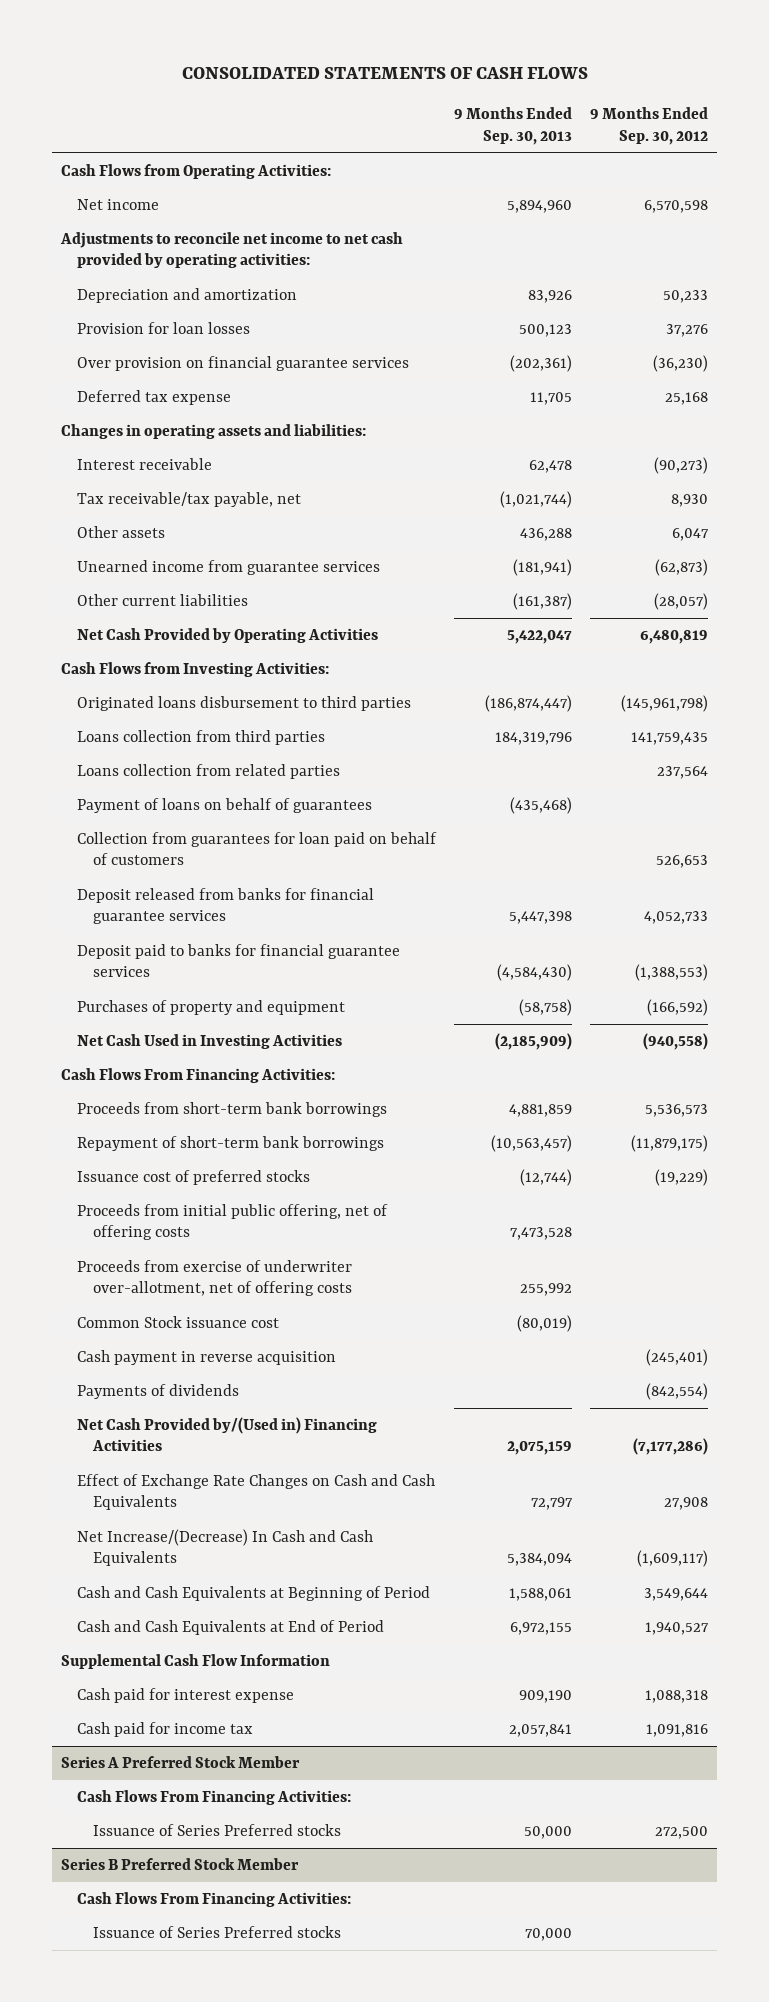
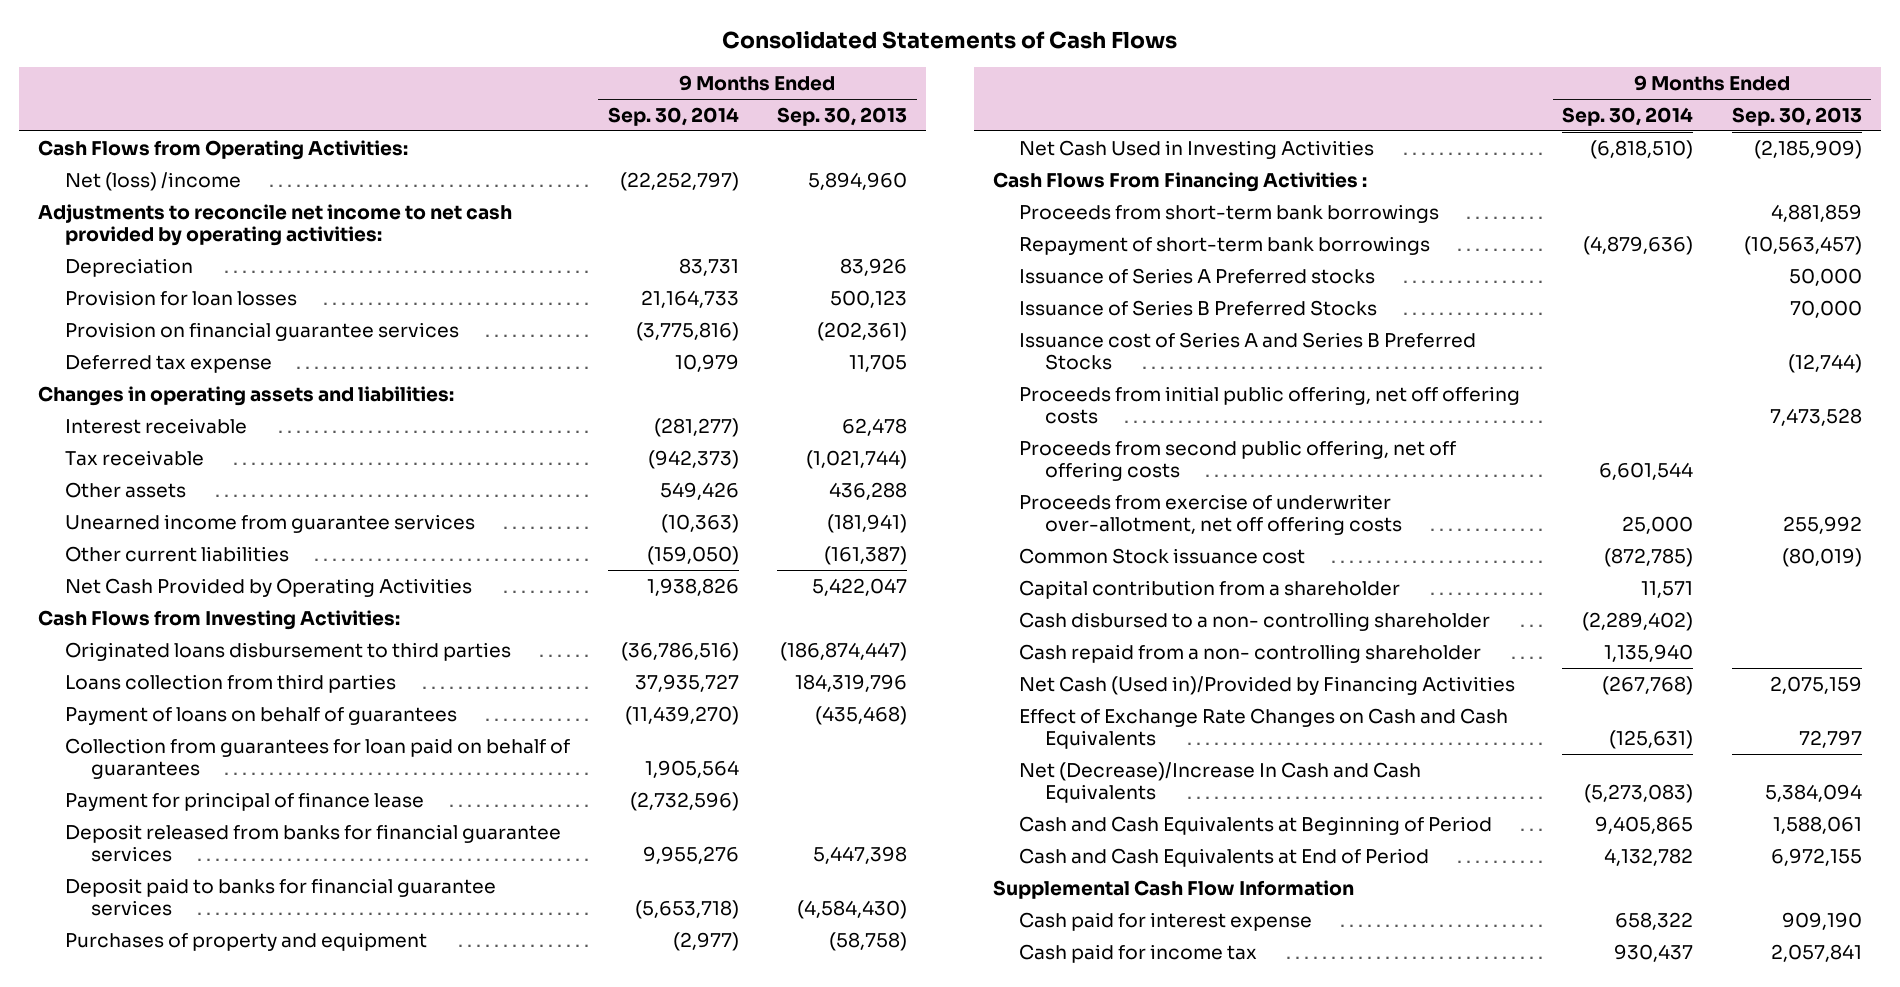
- CONSOLIDATED STATEMENTS OF CASH FLOWS
+ Consolidated Statements of Cash Flows
- | 9 Months Ended Sep. 30, 2013 | 9 Months Ended Sep. 30, 2012
+ | 9 Months Ended Sep. 30, 2014 | 9 Months Ended Sep. 30, 2013
- Net income | 5,894,960 | 6,570,598
+ Net (loss) /income | (22,252,797) | 5,894,960
- Depreciation and amortization | 83,926 | 50,233
+ Depreciation | 83,731 | 83,926
- Over provision on financial guarantee services | (202,361) | (36,230)
+ Provision on financial guarantee services | (3,775,816) | (202,361)
- Tax receivable/tax payable, net | (1,021,744) | 8,930
+ Tax receivable | (942,373) | (1,021,744)
- Loans collection from related parties | | 237,564
- Collection from guarantees for loan paid on behalf of customers | | 526,653
+ Collection from guarantees for loan paid on behalf of guarantees | 1,905,564 |
+ Payment for principal of finance lease | (2,732,596) |
- Cash Flows From Financing Activities:
+ Cash Flows From Financing Activities :
- Issuance cost of preferred stocks | (12,744) | (19,229)
- Proceeds from initial public offering, net of offering costs | 7,473,528 |
- Proceeds from exercise of underwriter over-allotment, net of offering costs | 255,992 |
+ Issuance of Series A Preferred stocks | | 50,000
+ Issuance of Series B Preferred Stocks | | 70,000
+ Issuance cost of Series A and Series B Preferred Stocks | | (12,744)
+ Proceeds from initial public offering, net off offering costs | | 7,473,528
+ Proceeds from second public offering, net off offering costs | 6,601,544 |
+ Proceeds from exercise of underwriter over-allotment, net off offering costs | 25,000 | 255,992
- Cash payment in reverse acquisition | | (245,401)
- Payments of dividends | | (842,554)
- Net Cash Provided by/(Used in) Financing Activities | 2,075,159 | (7,177,286)
+ Capital contribution from a shareholder | 11,571 |
+ Cash disbursed to a non- controlling shareholder | (2,289,402) |
+ Cash repaid from a non- controlling shareholder | 1,135,940 |
+ Net Cash (Used in)/Provided by Financing Activities | (267,768) | 2,075,159
- Net Increase/(Decrease) In Cash and Cash Equivalents | 5,384,094 | (1,609,117)
+ Net (Decrease)/Increase In Cash and Cash Equivalents | (5,273,083) | 5,384,094
- Series A Preferred Stock Member
- Cash Flows From Financing Activities:
- Issuance of Series Preferred stocks | 50,000 | 272,500
- Series B Preferred Stock Member
- Cash Flows From Financing Activities:
- Issuance of Series Preferred stocks | 70,000 |

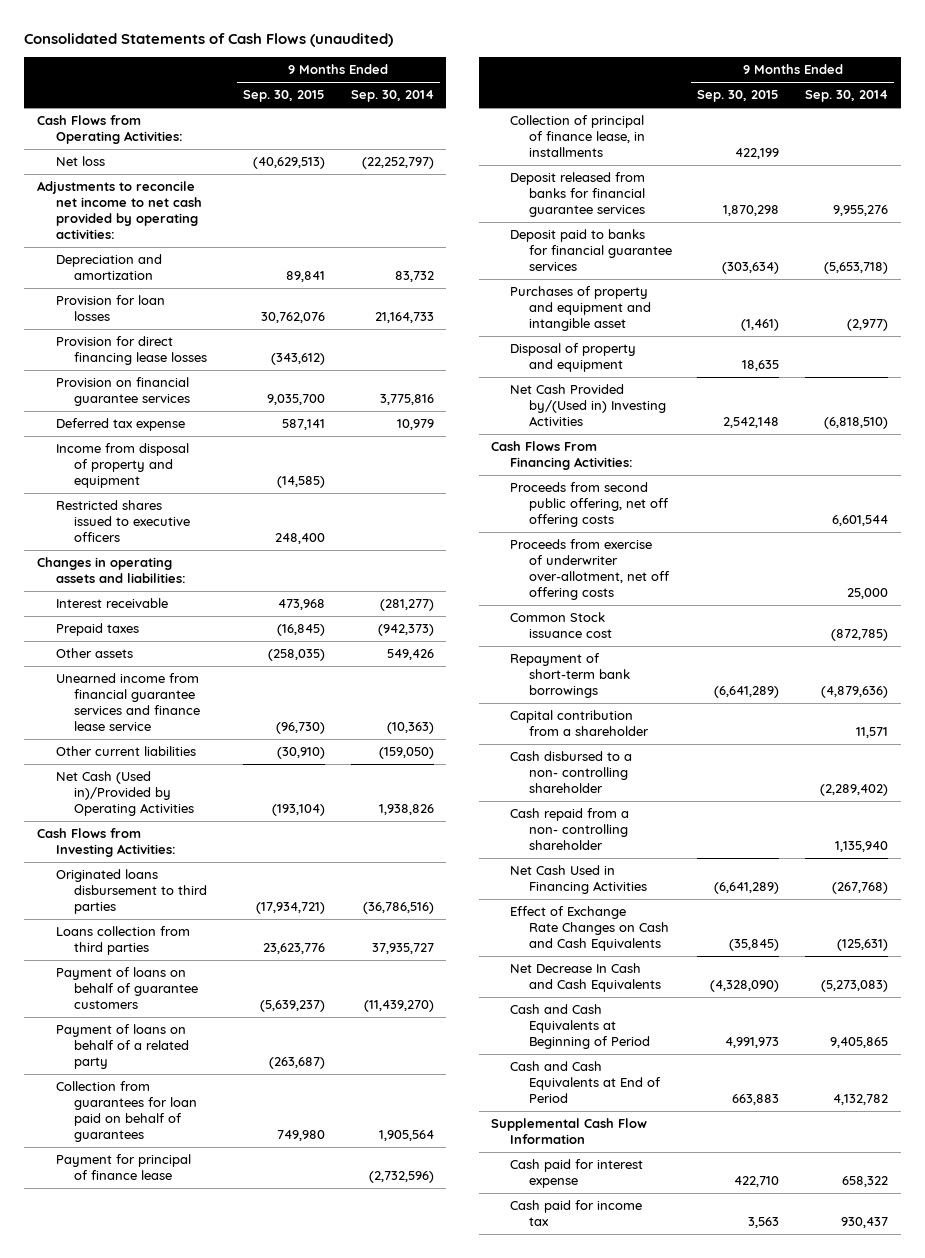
- Consolidated Statements of Cash Flows
+ Consolidated Statements of Cash Flows (unaudited)
- | 9 Months Ended Sep. 30, 2014 | 9 Months Ended Sep. 30, 2013
+ | 9 Months Ended Sep. 30, 2015 | 9 Months Ended Sep. 30, 2014
- Net (loss) /income | (22,252,797) | 5,894,960
+ Net loss | (40,629,513) | (22,252,797)
- Depreciation | 83,731 | 83,926
+ Depreciation and amortization | 89,841 | 83,732
- Provision on financial guarantee services | (3,775,816) | (202,361)
+ Provision for direct financing lease losses | (343,612) |
+ Provision on financial guarantee services | 9,035,700 | 3,775,816
+ Income from disposal of property and equipment | (14,585) |
+ Restricted shares issued to executive officers | 248,400 |
- Tax receivable | (942,373) | (1,021,744)
+ Prepaid taxes | (16,845) | (942,373)
- Unearned income from guarantee services | (10,363) | (181,941)
+ Unearned income from financial guarantee services and finance lease service | (96,730) | (10,363)
- Net Cash Provided by Operating Activities | 1,938,826 | 5,422,047
+ Net Cash (Used in)/Provided by Operating Activities | (193,104) | 1,938,826
- Payment of loans on behalf of guarantees | (11,439,270) | (435,468)
+ Payment of loans on behalf of guarantee customers | (5,639,237) | (11,439,270)
+ Payment of loans on behalf of a related party | (263,687) |
+ Collection of principal of finance lease, in installments | 422,199 |
- Purchases of property and equipment | (2,977) | (58,758)
- Net Cash Used in Investing Activities | (6,818,510) | (2,185,909)
- Cash Flows From Financing Activities :
- Proceeds from short-term bank borrowings | | 4,881,859
- Issuance of Series A Preferred stocks | | 50,000
- Issuance of Series B Preferred Stocks | | 70,000
- Issuance cost of Series A and Series B Preferred Stocks | | (12,744)
- Proceeds from initial public offering, net off offering costs | | 7,473,528
+ Purchases of property and equipment and intangible asset | (1,461) | (2,977)
+ Disposal of property and equipment | 18,635 |
+ Net Cash Provided by/(Used in) Investing Activities | 2,542,148 | (6,818,510)
+ Cash Flows From Financing Activities:
moved down: Repayment of short-term bank borrowings | (6,641,289) | (4,879,636)
- Net Cash (Used in)/Provided by Financing Activities | (267,768) | 2,075,159
+ Net Cash Used in Financing Activities | (6,641,289) | (267,768)
- Net (Decrease)/Increase In Cash and Cash Equivalents | (5,273,083) | 5,384,094
+ Net Decrease In Cash and Cash Equivalents | (4,328,090) | (5,273,083)

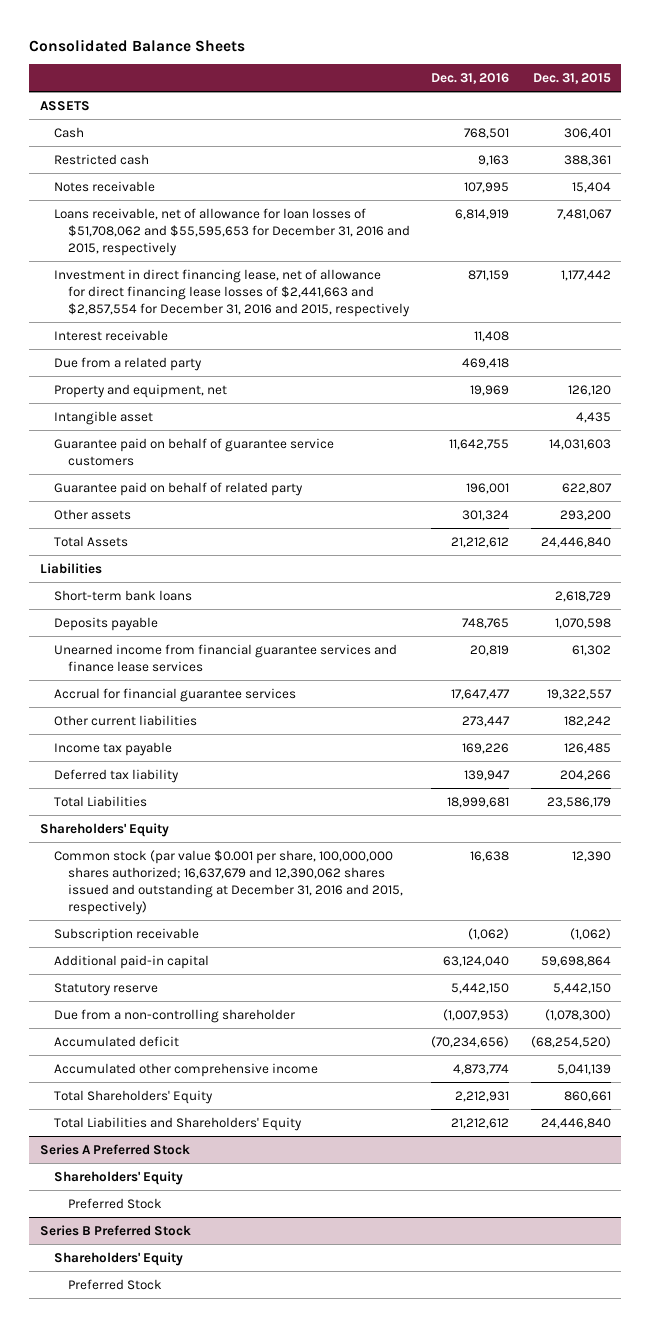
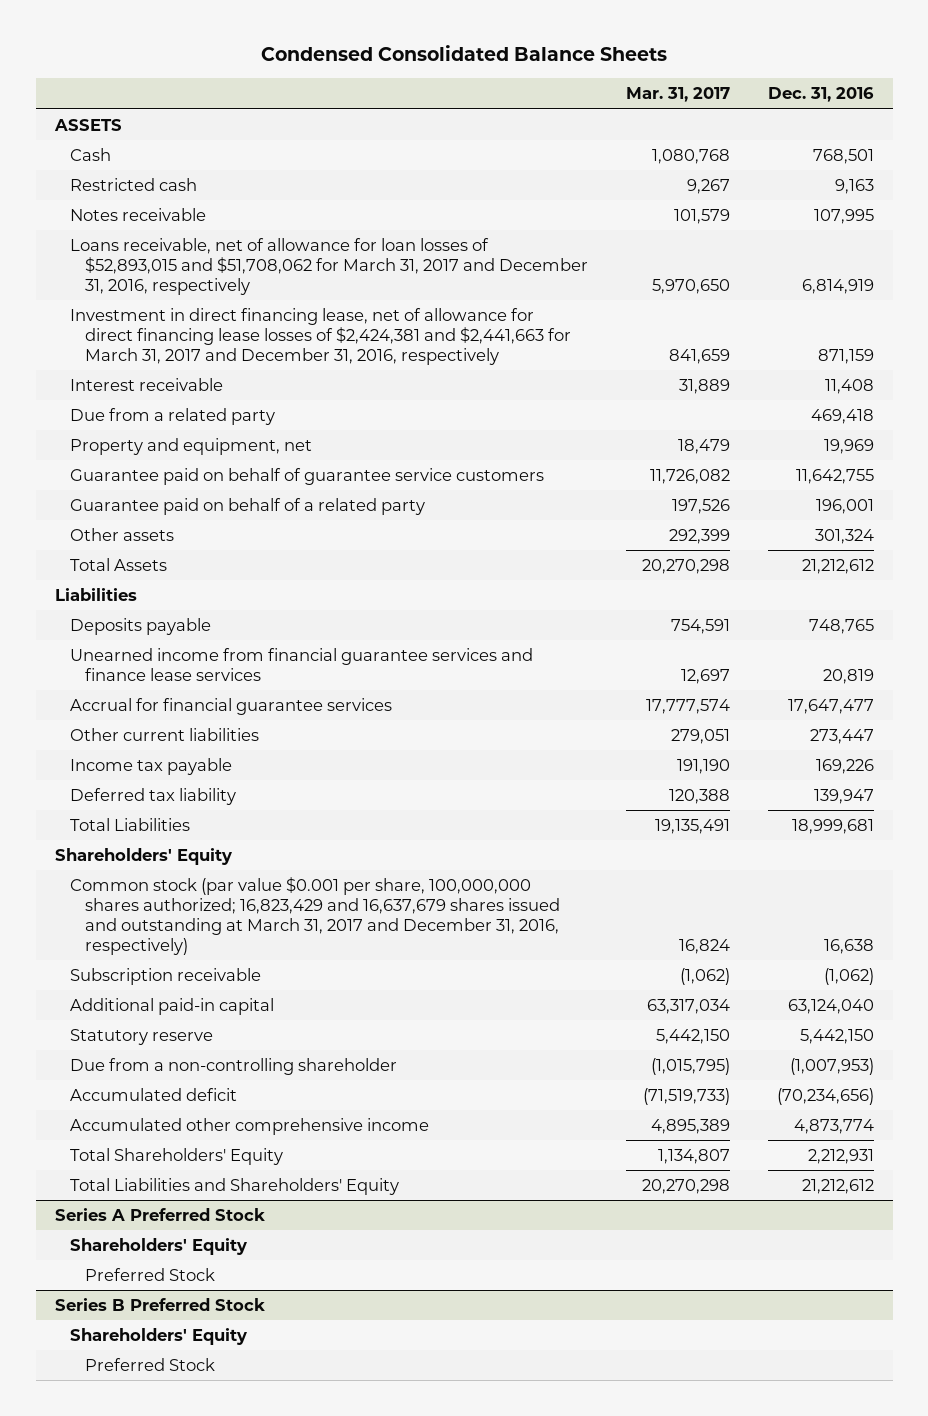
- Consolidated Balance Sheets
+ Condensed Consolidated Balance Sheets
- | Dec. 31, 2016 | Dec. 31, 2015
+ | Mar. 31, 2017 | Dec. 31, 2016
- Loans receivable, net of allowance for loan losses of $51,708,062 and $55,595,653 for December 31, 2016 and 2015, respectively | 6,814,919 | 7,481,067
- Investment in direct financing lease, net of allowance for direct financing lease losses of $2,441,663 and $2,857,554 for December 31, 2016 and 2015, respectively | 871,159 | 1,177,442
+ Loans receivable, net of allowance for loan losses of $52,893,015 and $51,708,062 for March 31, 2017 and December 31, 2016, respectively | 5,970,650 | 6,814,919
+ Investment in direct financing lease, net of allowance for direct financing lease losses of $2,424,381 and $2,441,663 for March 31, 2017 and December 31, 2016, respectively | 841,659 | 871,159
- Intangible asset | | 4,435
- Guarantee paid on behalf of related party | 196,001 | 622,807
+ Guarantee paid on behalf of a related party | 197,526 | 196,001
- Short-term bank loans | | 2,618,729
- Common stock (par value $0.001 per share, 100,000,000 shares authorized; 16,637,679 and 12,390,062 shares issued and outstanding at December 31, 2016 and 2015, respectively) | 16,638 | 12,390
+ Common stock (par value $0.001 per share, 100,000,000 shares authorized; 16,823,429 and 16,637,679 shares issued and outstanding at March 31, 2017 and December 31, 2016, respectively) | 16,824 | 16,638

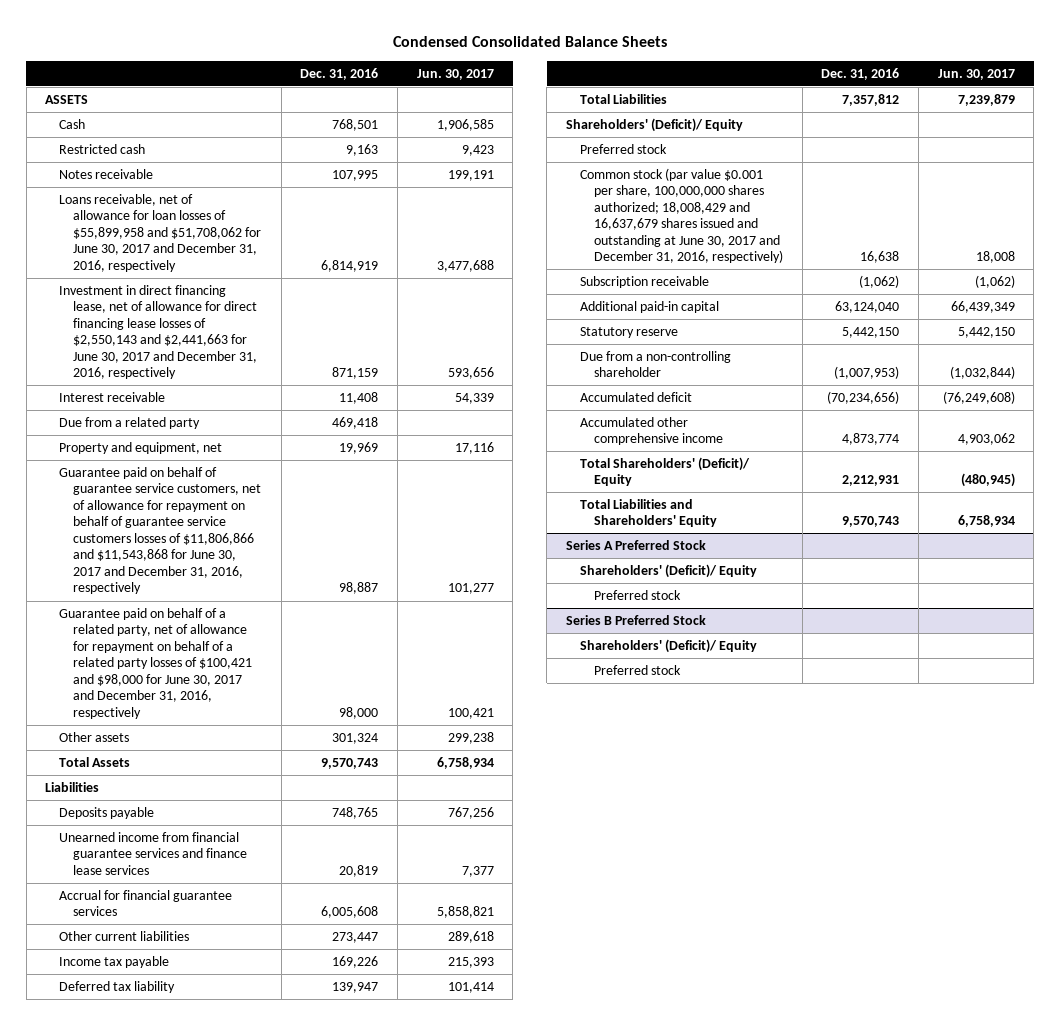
- | Mar. 31, 2017 | Dec. 31, 2016
+ | Dec. 31, 2016 | Jun. 30, 2017
- Loans receivable, net of allowance for loan losses of $52,893,015 and $51,708,062 for March 31, 2017 and December 31, 2016, respectively | 5,970,650 | 6,814,919
- Investment in direct financing lease, net of allowance for direct financing lease losses of $2,424,381 and $2,441,663 for March 31, 2017 and December 31, 2016, respectively | 841,659 | 871,159
+ Loans receivable, net of allowance for loan losses of $55,899,958 and $51,708,062 for June 30, 2017 and December 31, 2016, respectively | 6,814,919 | 3,477,688
+ Investment in direct financing lease, net of allowance for direct financing lease losses of $2,550,143 and $2,441,663 for June 30, 2017 and December 31, 2016, respectively | 871,159 | 593,656
- Guarantee paid on behalf of guarantee service customers | 11,726,082 | 11,642,755
- Guarantee paid on behalf of a related party | 197,526 | 196,001
+ Guarantee paid on behalf of guarantee service customers, net of allowance for repayment on behalf of guarantee service customers losses of $11,806,866 and $11,543,868 for June 30, 2017 and December 31, 2016, respectively | 98,887 | 101,277
+ Guarantee paid on behalf of a related party, net of allowance for repayment on behalf of a related party losses of $100,421 and $98,000 for June 30, 2017 and December 31, 2016, respectively | 98,000 | 100,421
- Total Assets | 20,270,298 | 21,212,612
+ Total Assets | 9,570,743 | 6,758,934
- Accrual for financial guarantee services | 17,777,574 | 17,647,477
+ Accrual for financial guarantee services | 6,005,608 | 5,858,821
- Total Liabilities | 19,135,491 | 18,999,681
- Shareholders' Equity
- Common stock (par value $0.001 per share, 100,000,000 shares authorized; 16,823,429 and 16,637,679 shares issued and outstanding at March 31, 2017 and December 31, 2016, respectively) | 16,824 | 16,638
+ Total Liabilities | 7,357,812 | 7,239,879
+ Shareholders' (Deficit)/ Equity
+ Preferred stock
+ Common stock (par value $0.001 per share, 100,000,000 shares authorized; 18,008,429 and 16,637,679 shares issued and outstanding at June 30, 2017 and December 31, 2016, respectively) | 16,638 | 18,008
- Total Shareholders' Equity | 1,134,807 | 2,212,931
- Total Liabilities and Shareholders' Equity | 20,270,298 | 21,212,612
+ Total Shareholders' (Deficit)/ Equity | 2,212,931 | (480,945)
+ Total Liabilities and Shareholders' Equity | 9,570,743 | 6,758,934
@ Series A Preferred Stock
- Shareholders' Equity
- Preferred Stock
+ Shareholders' (Deficit)/ Equity
+ Preferred stock
@ Series B Preferred Stock
- Shareholders' Equity
- Preferred Stock
+ Shareholders' (Deficit)/ Equity
+ Preferred stock

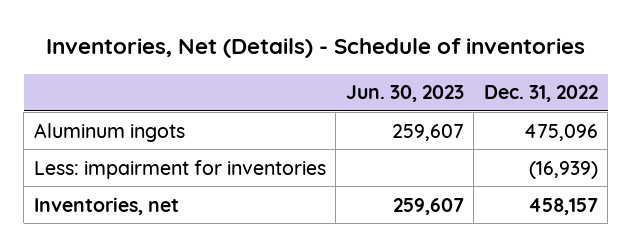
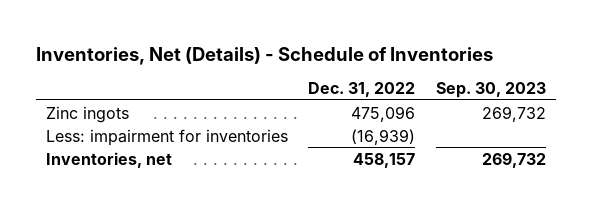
- Inventories, Net (Details) - Schedule of inventories
+ Inventories, Net (Details) - Schedule of Inventories
- | Jun. 30, 2023 | Dec. 31, 2022
+ | Dec. 31, 2022 | Sep. 30, 2023
- Aluminum ingots | 259,607 | 475,096
+ Zinc ingots | 475,096 | 269,732

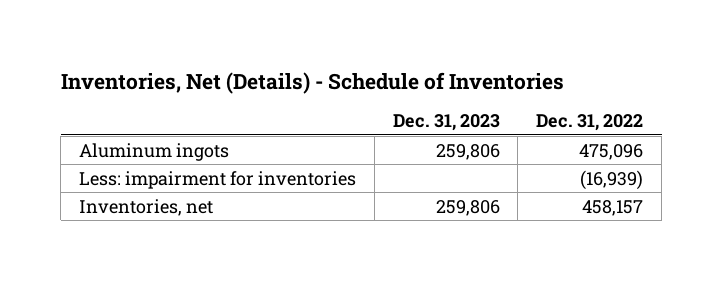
- | Dec. 31, 2022 | Sep. 30, 2023
+ | Dec. 31, 2023 | Dec. 31, 2022
- Zinc ingots | 475,096 | 269,732
+ Aluminum ingots | 259,806 | 475,096

